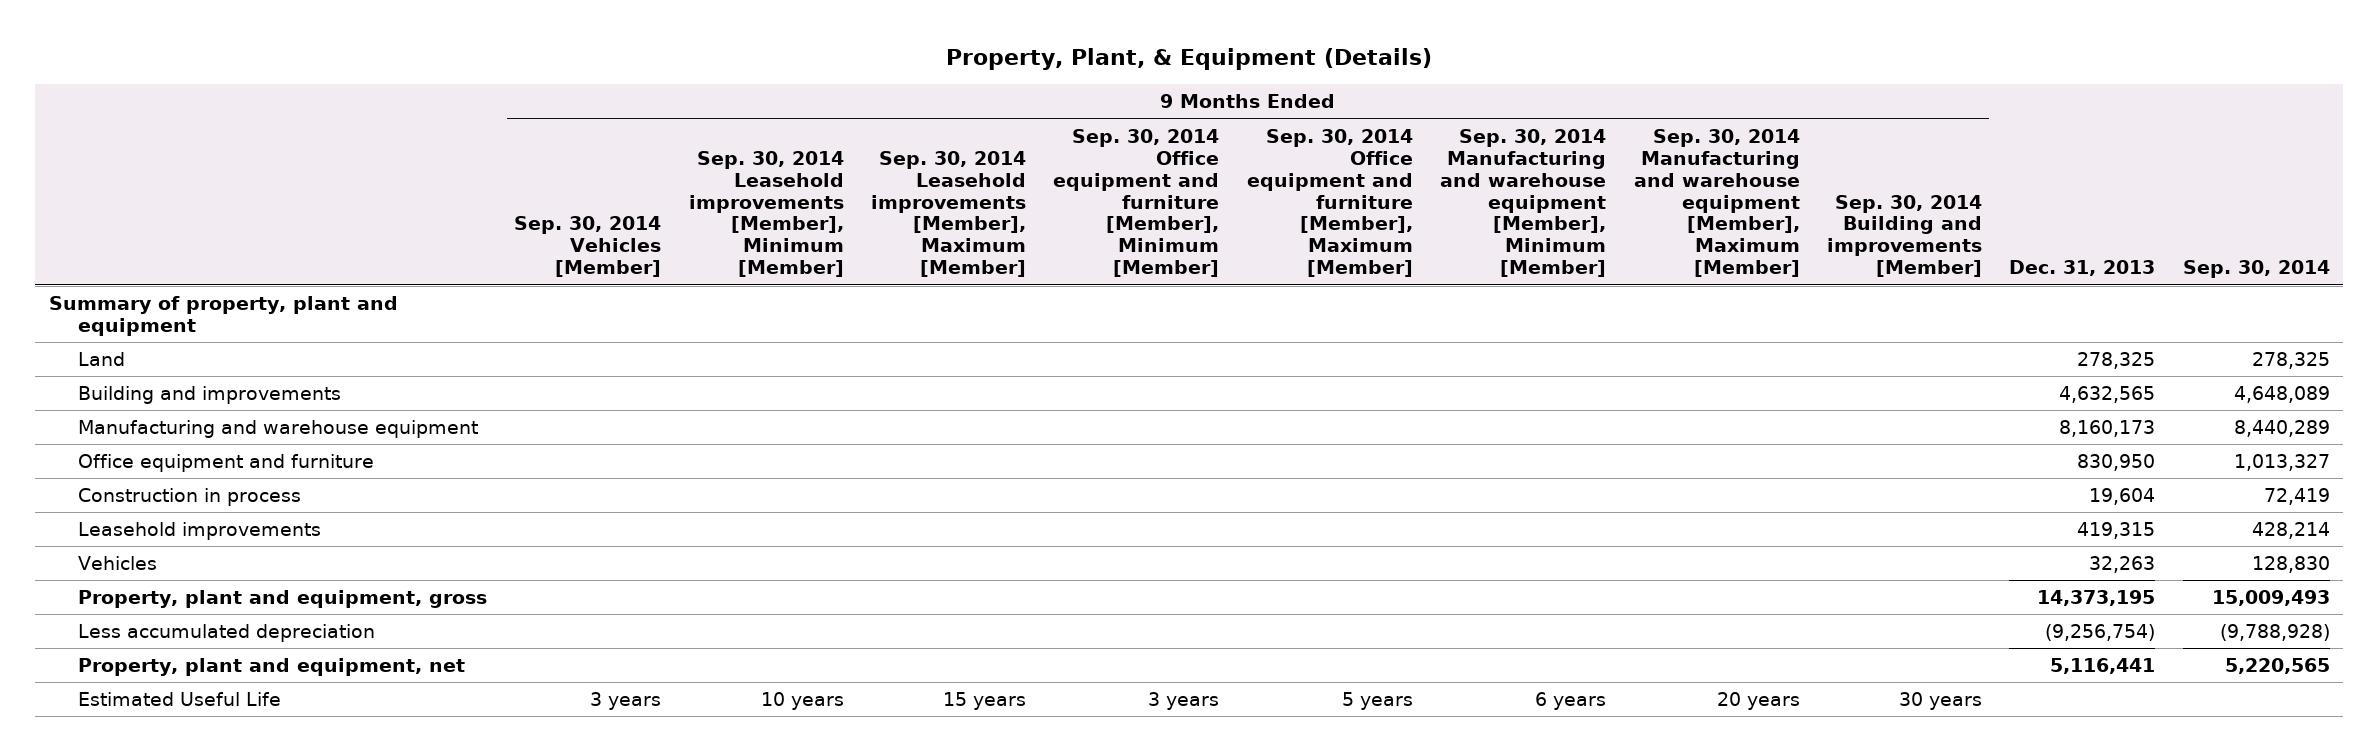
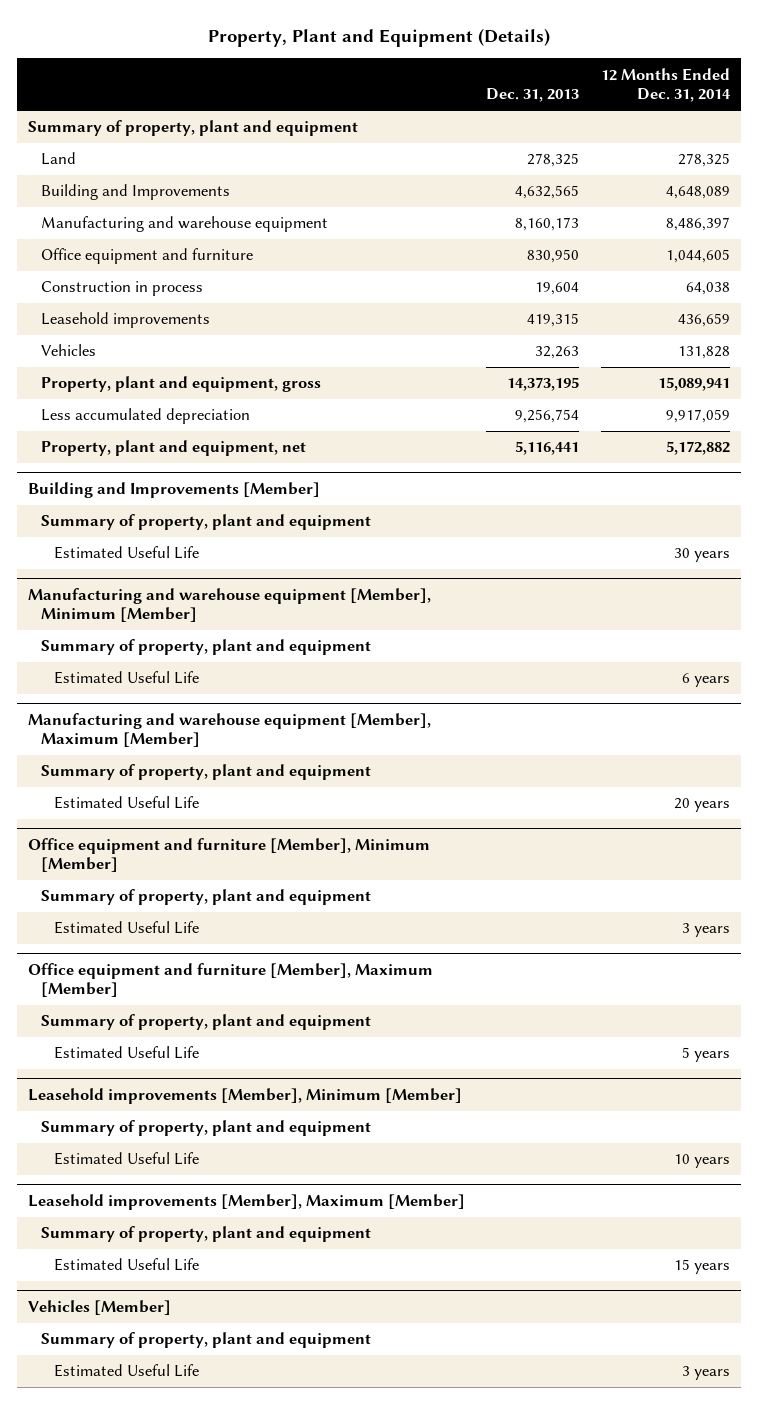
- Property, Plant, & Equipment (Details)
+ Property, Plant and Equipment (Details)
- | 9 Months Ended Sep. 30, 2014 Vehicles [Member] | 9 Months Ended Sep. 30, 2014 Leasehold improvements [Member], Minimum [Member] | 9 Months Ended Sep. 30, 2014 Leasehold improvements [Member], Maximum [Member] | 9 Months Ended Sep. 30, 2014 Office equipment and furniture [Member], Minimum [Member] | 9 Months Ended Sep. 30, 2014 Office equipment and furniture [Member], Maximum [Member] | 9 Months Ended Sep. 30, 2014 Manufacturing and warehouse equipment [Member], Minimum [Member] | 9 Months Ended Sep. 30, 2014 Manufacturing and warehouse equipment [Member], Maximum [Member] | 9 Months Ended Sep. 30, 2014 Building and improvements [Member] | Dec. 31, 2013 | Sep. 30, 2014
+ | Dec. 31, 2013 | 12 Months Ended Dec. 31, 2014
- Building and improvements | | | | | | | | | 4,632,565 | 4,648,089
+ Building and Improvements | 4,632,565 | 4,648,089
- Less accumulated depreciation | | | | | | | | | (9,256,754) | (9,788,928)
+ Less accumulated depreciation | 9,256,754 | 9,917,059
- Estimated Useful Life | 3 years | 10 years | 15 years | 3 years | 5 years | 6 years | 20 years | 30 years | |
+ Building and Improvements [Member]
+ Summary of property, plant and equipment
+ Estimated Useful Life | | 30 years
+ Manufacturing and warehouse equipment [Member], Minimum [Member]
+ Summary of property, plant and equipment
+ Estimated Useful Life | | 6 years
+ Manufacturing and warehouse equipment [Member], Maximum [Member]
+ Summary of property, plant and equipment
+ Estimated Useful Life | | 20 years
+ Office equipment and furniture [Member], Minimum [Member]
+ Summary of property, plant and equipment
+ Estimated Useful Life | | 3 years
+ Office equipment and furniture [Member], Maximum [Member]
+ Summary of property, plant and equipment
+ Estimated Useful Life | | 5 years
+ Leasehold improvements [Member], Minimum [Member]
+ Summary of property, plant and equipment
+ Estimated Useful Life | | 10 years
+ Leasehold improvements [Member], Maximum [Member]
+ Summary of property, plant and equipment
+ Estimated Useful Life | | 15 years
+ Vehicles [Member]
+ Summary of property, plant and equipment
+ Estimated Useful Life | | 3 years

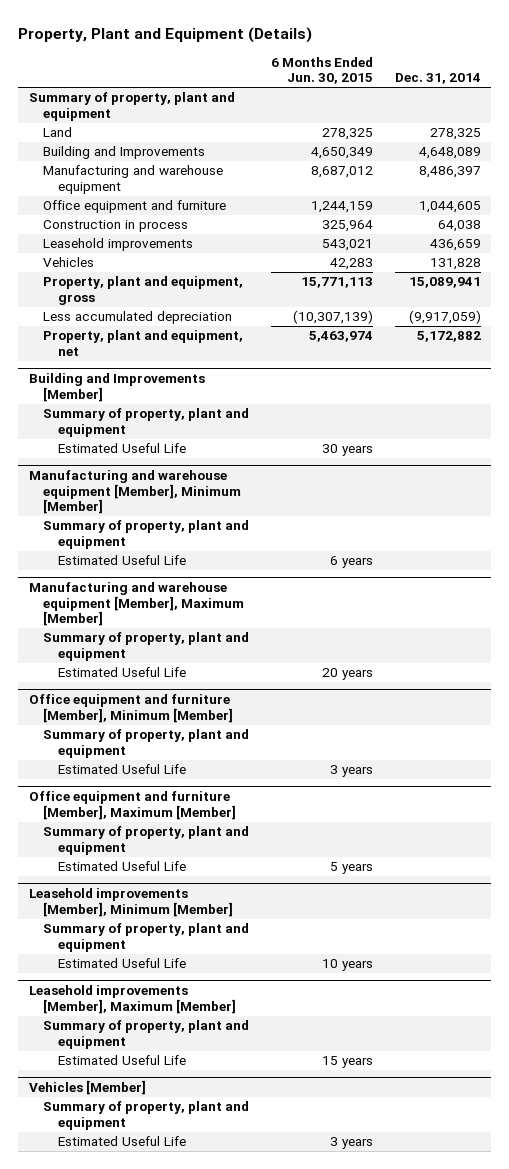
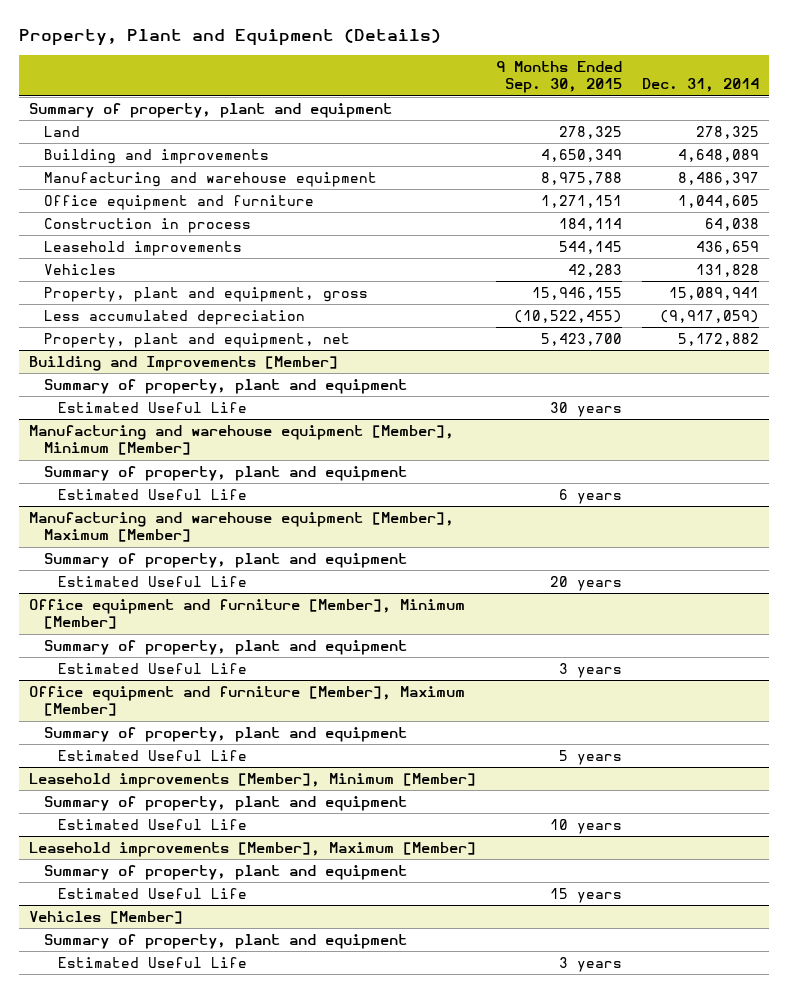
- | 6 Months Ended Jun. 30, 2015 | Dec. 31, 2014
+ | 9 Months Ended Sep. 30, 2015 | Dec. 31, 2014
- Building and Improvements | 4,650,349 | 4,648,089
+ Building and improvements | 4,650,349 | 4,648,089

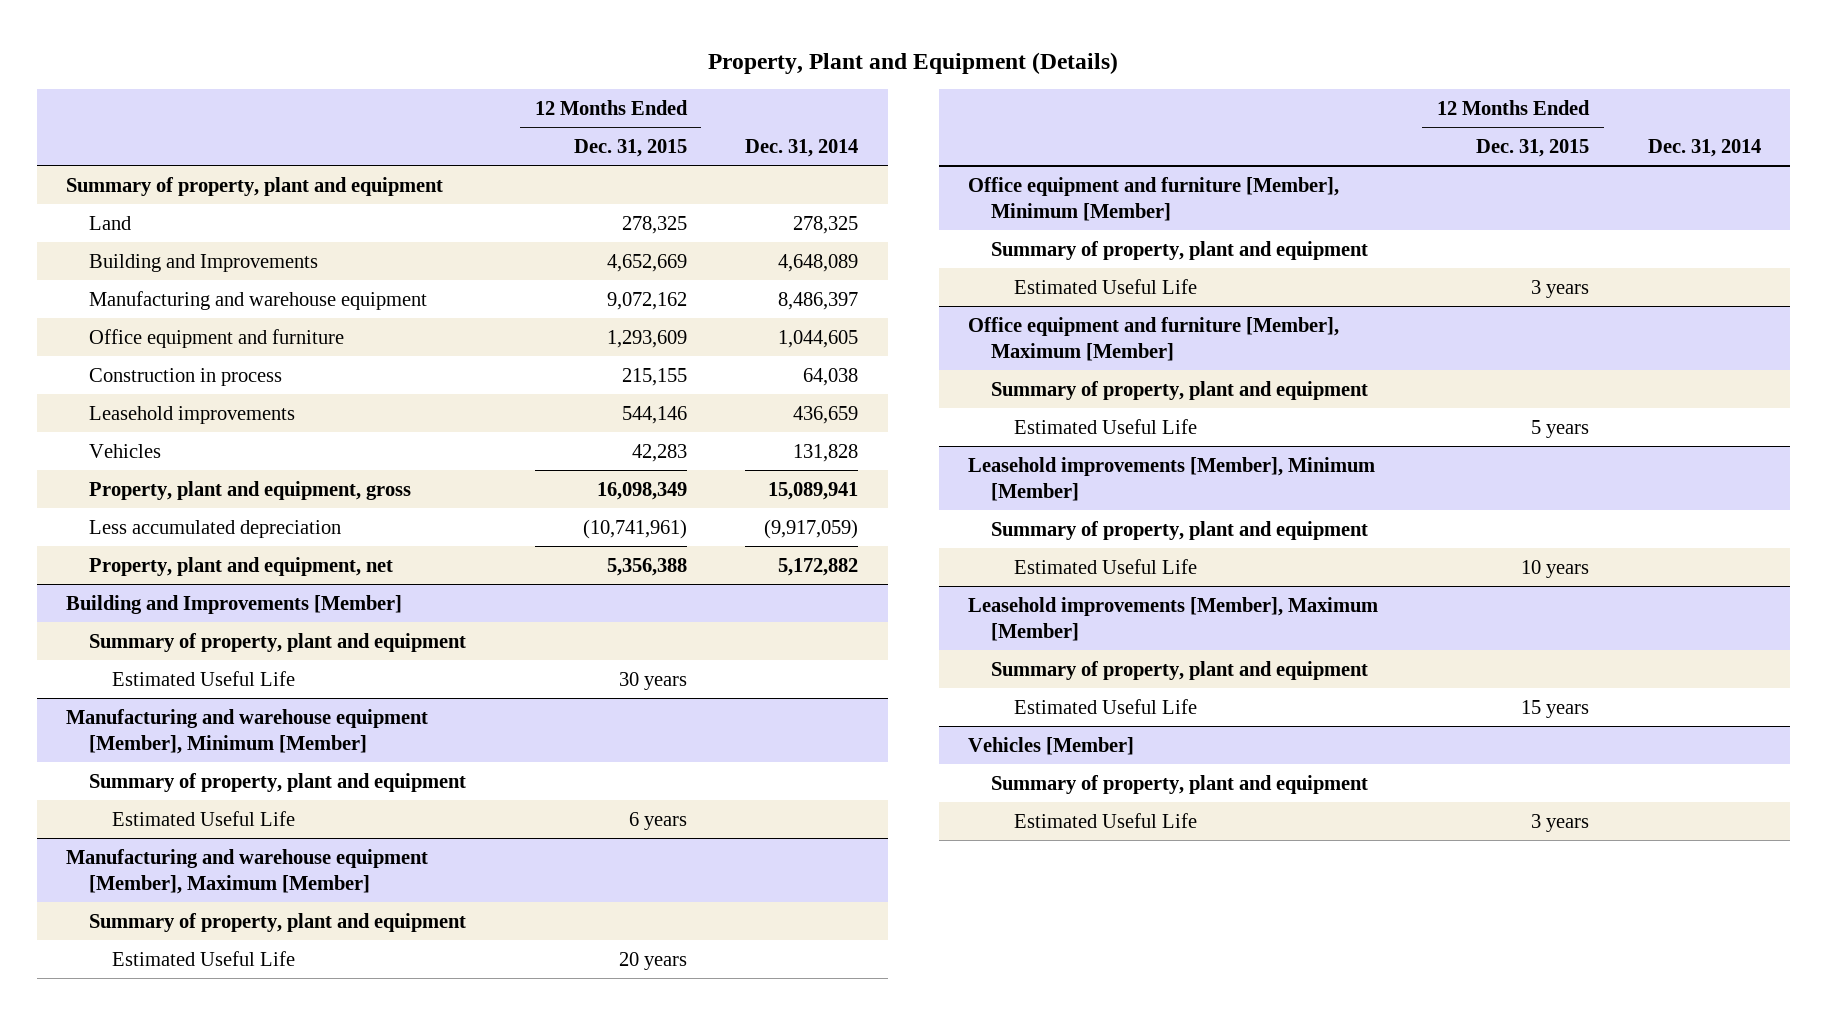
- | 9 Months Ended Sep. 30, 2015 | Dec. 31, 2014
+ | 12 Months Ended Dec. 31, 2015 | Dec. 31, 2014
- Building and improvements | 4,650,349 | 4,648,089
+ Building and Improvements | 4,652,669 | 4,648,089

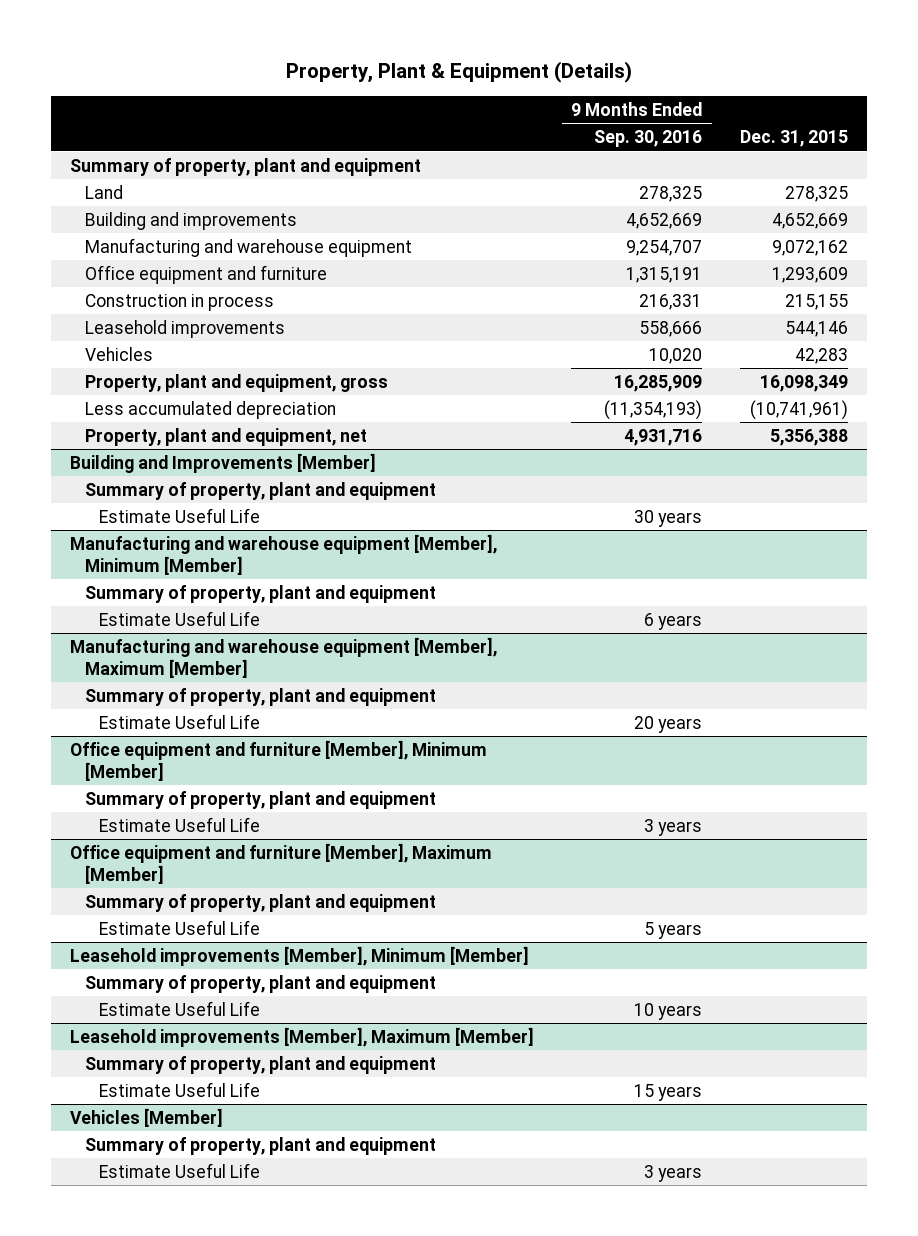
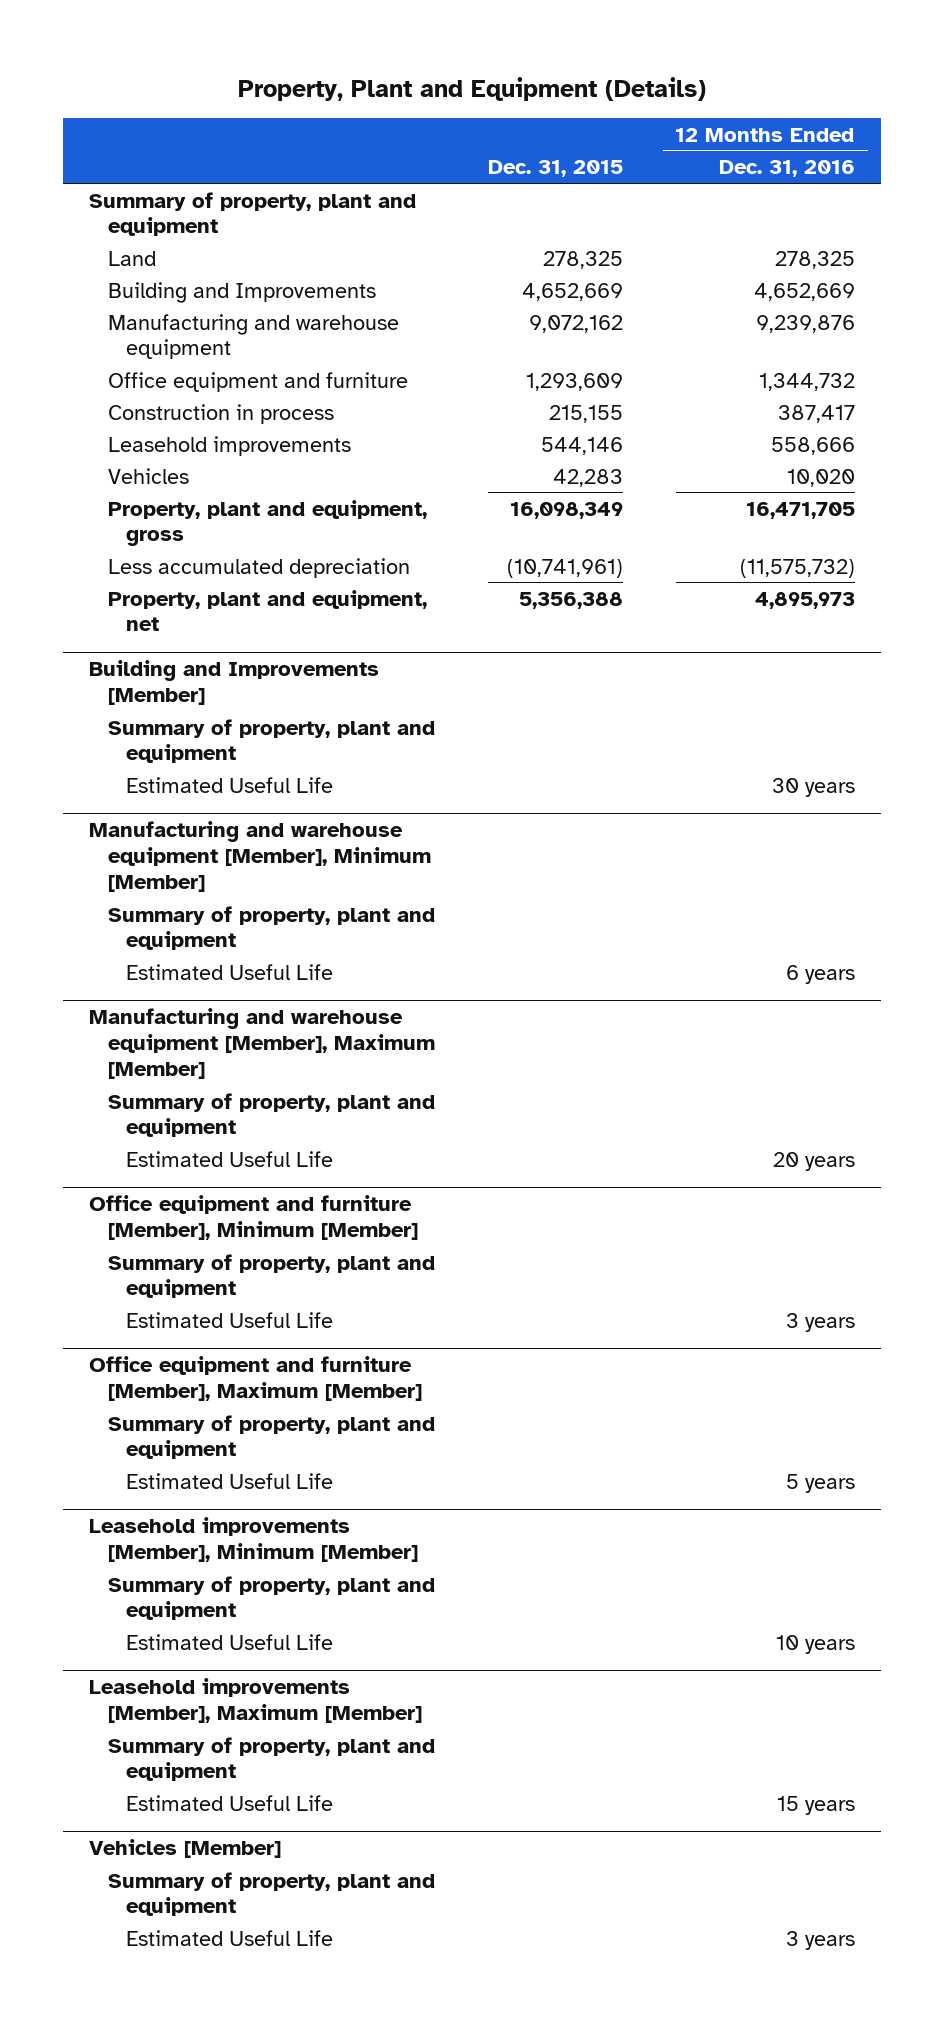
- Property, Plant & Equipment (Details)
+ Property, Plant and Equipment (Details)
- | 9 Months Ended Sep. 30, 2016 | Dec. 31, 2015
+ | Dec. 31, 2015 | 12 Months Ended Dec. 31, 2016
- Building and improvements | 4,652,669 | 4,652,669
+ Building and Improvements | 4,652,669 | 4,652,669
@ Building and Improvements [Member]
- Estimate Useful Life | 30 years |
+ Estimated Useful Life | | 30 years
@ Manufacturing and warehouse equipment [Member], Minimum [Member]
- Estimate Useful Life | 6 years |
+ Estimated Useful Life | | 6 years
@ Manufacturing and warehouse equipment [Member], Maximum [Member]
- Estimate Useful Life | 20 years |
+ Estimated Useful Life | | 20 years
@ Office equipment and furniture [Member], Minimum [Member]
- Estimate Useful Life | 3 years |
+ Estimated Useful Life | | 3 years
@ Office equipment and furniture [Member], Maximum [Member]
- Estimate Useful Life | 5 years |
+ Estimated Useful Life | | 5 years
@ Leasehold improvements [Member], Minimum [Member]
- Estimate Useful Life | 10 years |
+ Estimated Useful Life | | 10 years
@ Leasehold improvements [Member], Maximum [Member]
- Estimate Useful Life | 15 years |
+ Estimated Useful Life | | 15 years
@ Vehicles [Member]
- Estimate Useful Life | 3 years |
+ Estimated Useful Life | | 3 years

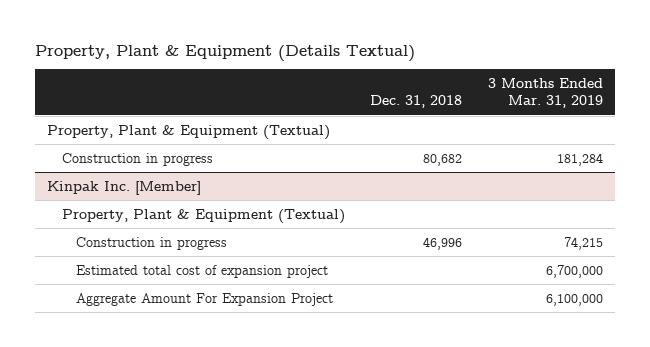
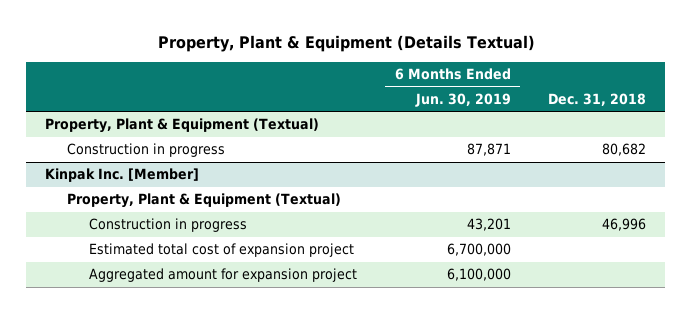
- | Dec. 31, 2018 | 3 Months Ended Mar. 31, 2019
+ | 6 Months Ended Jun. 30, 2019 | Dec. 31, 2018
@ Kinpak Inc. [Member]
- Aggregate Amount For Expansion Project | | 6,100,000
+ Aggregated amount for expansion project | 6,100,000 |

